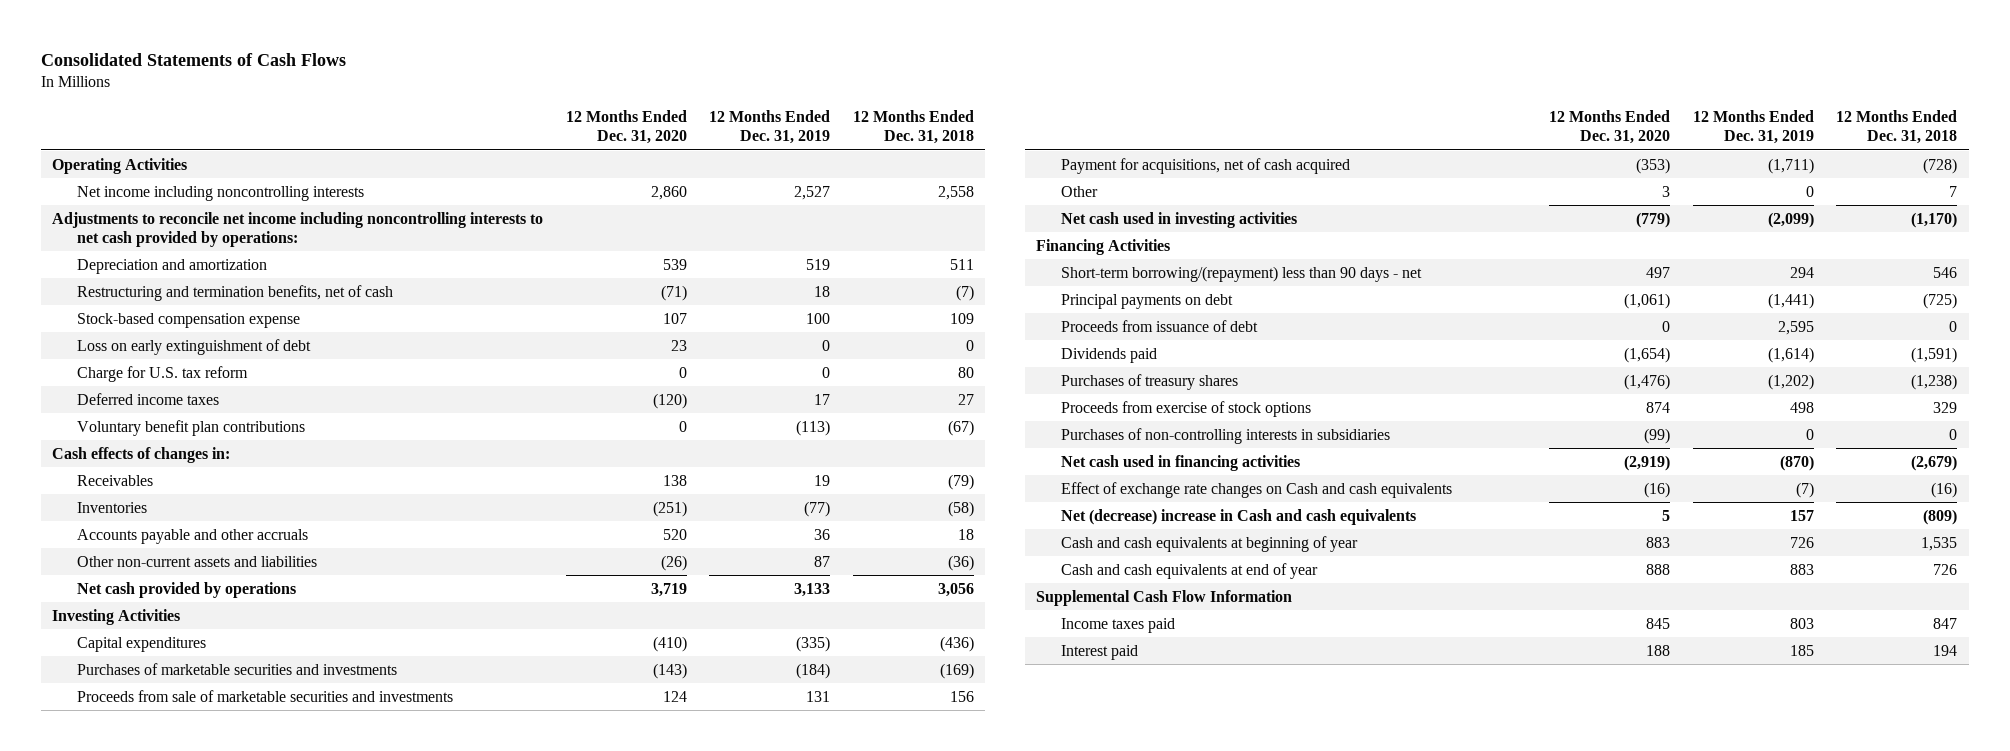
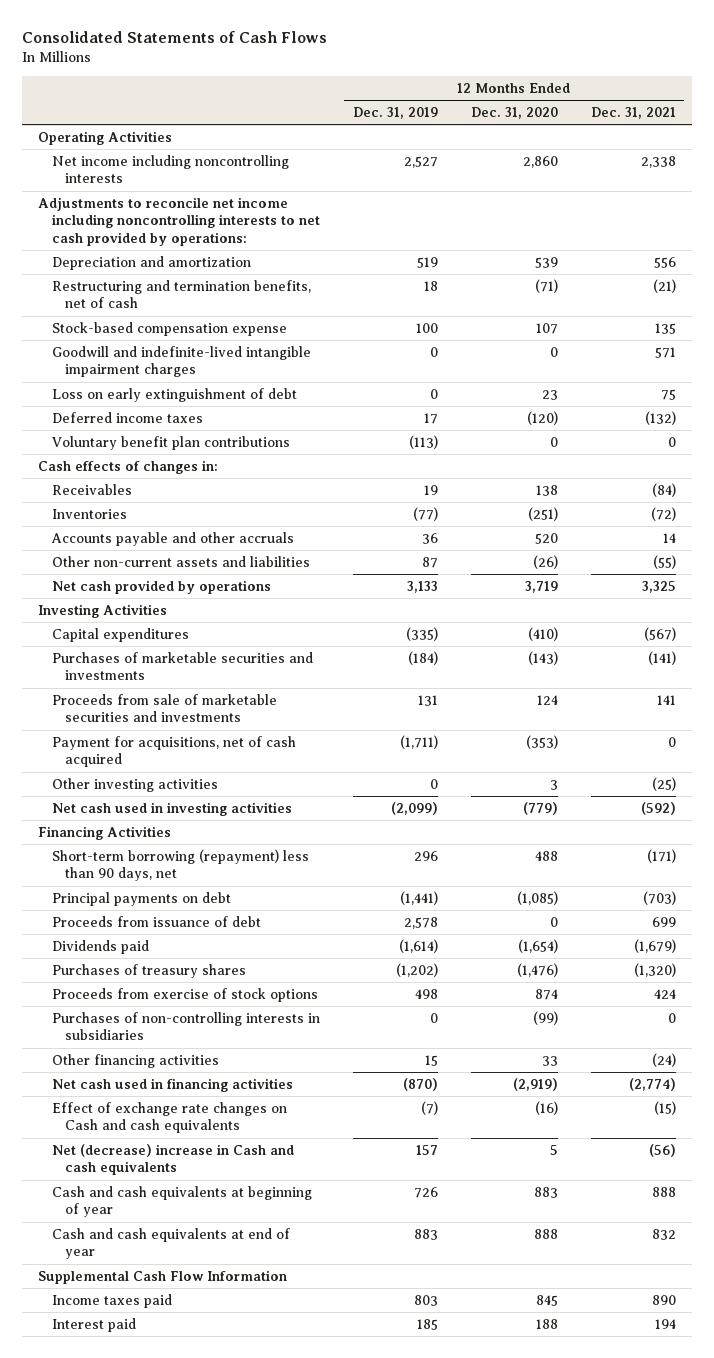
- | 12 Months Ended Dec. 31, 2020 | 12 Months Ended Dec. 31, 2019 | 12 Months Ended Dec. 31, 2018
+ | 12 Months Ended Dec. 31, 2019 | 12 Months Ended Dec. 31, 2020 | 12 Months Ended Dec. 31, 2021
+ Goodwill and indefinite-lived intangible impairment charges | 0 | 0 | 571
- Charge for U.S. tax reform | 0 | 0 | 80
- Other | 3 | 0 | 7
+ Other investing activities | 0 | 3 | (25)
- Short-term borrowing/(repayment) less than 90 days - net | 497 | 294 | 546
- Principal payments on debt | (1,061) | (1,441) | (725)
- Proceeds from issuance of debt | 0 | 2,595 | 0
+ Short-term borrowing (repayment) less than 90 days, net | 296 | 488 | (171)
+ Principal payments on debt | (1,441) | (1,085) | (703)
+ Proceeds from issuance of debt | 2,578 | 0 | 699
+ Other financing activities | 15 | 33 | (24)

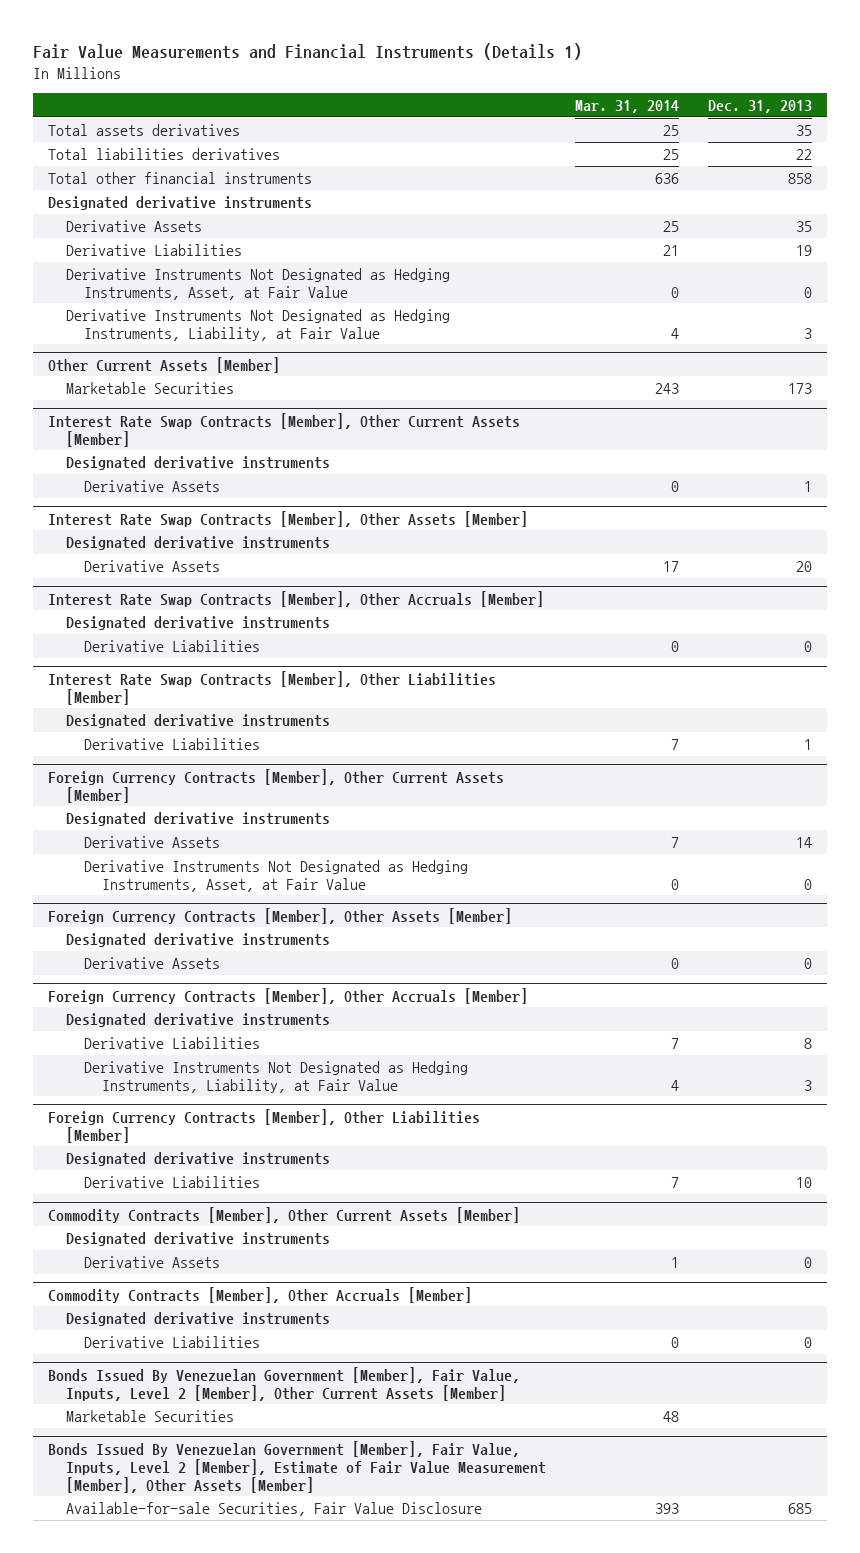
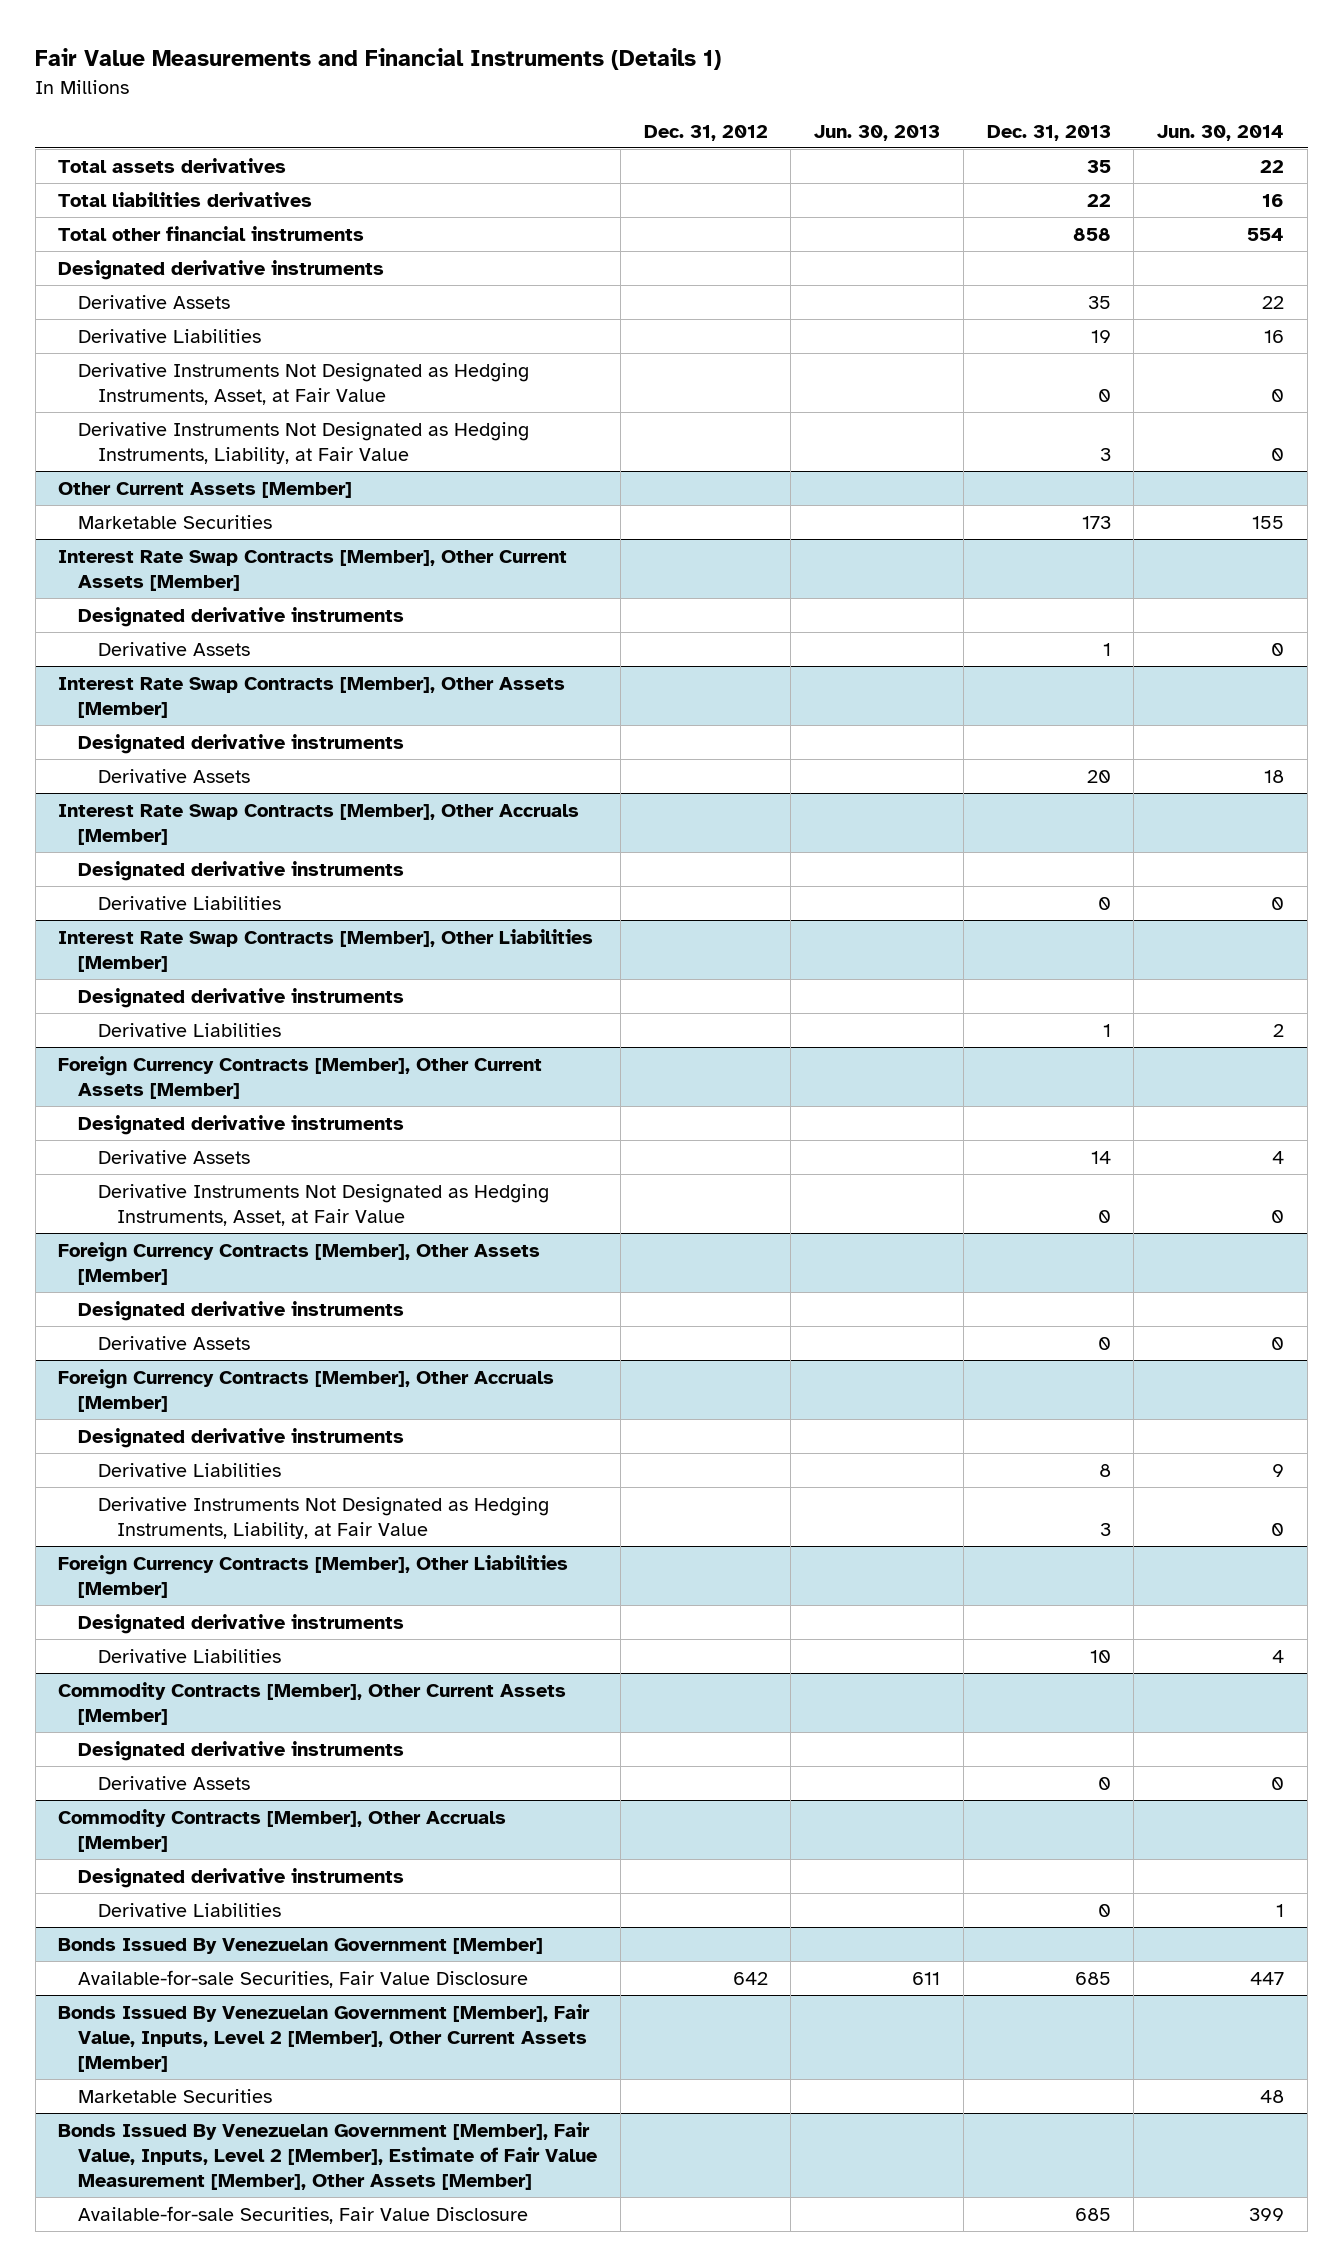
- | Mar. 31, 2014 | Dec. 31, 2013
+ | Dec. 31, 2012 | Jun. 30, 2013 | Dec. 31, 2013 | Jun. 30, 2014
+ Bonds Issued By Venezuelan Government [Member]
+ Available-for-sale Securities, Fair Value Disclosure | 642 | 611 | 685 | 447

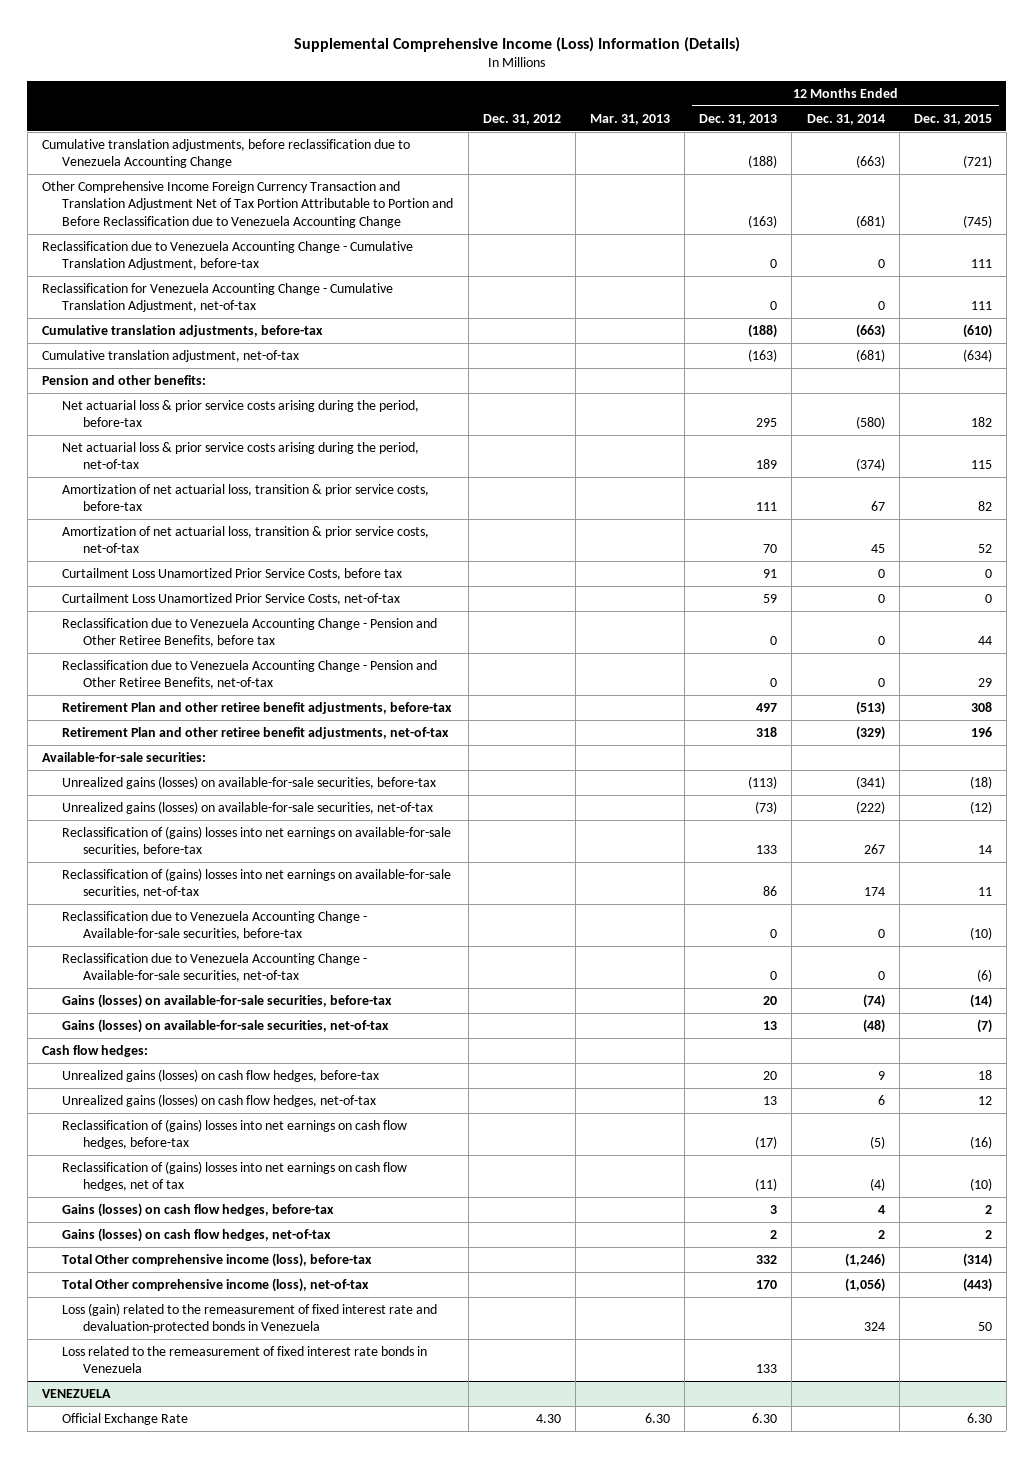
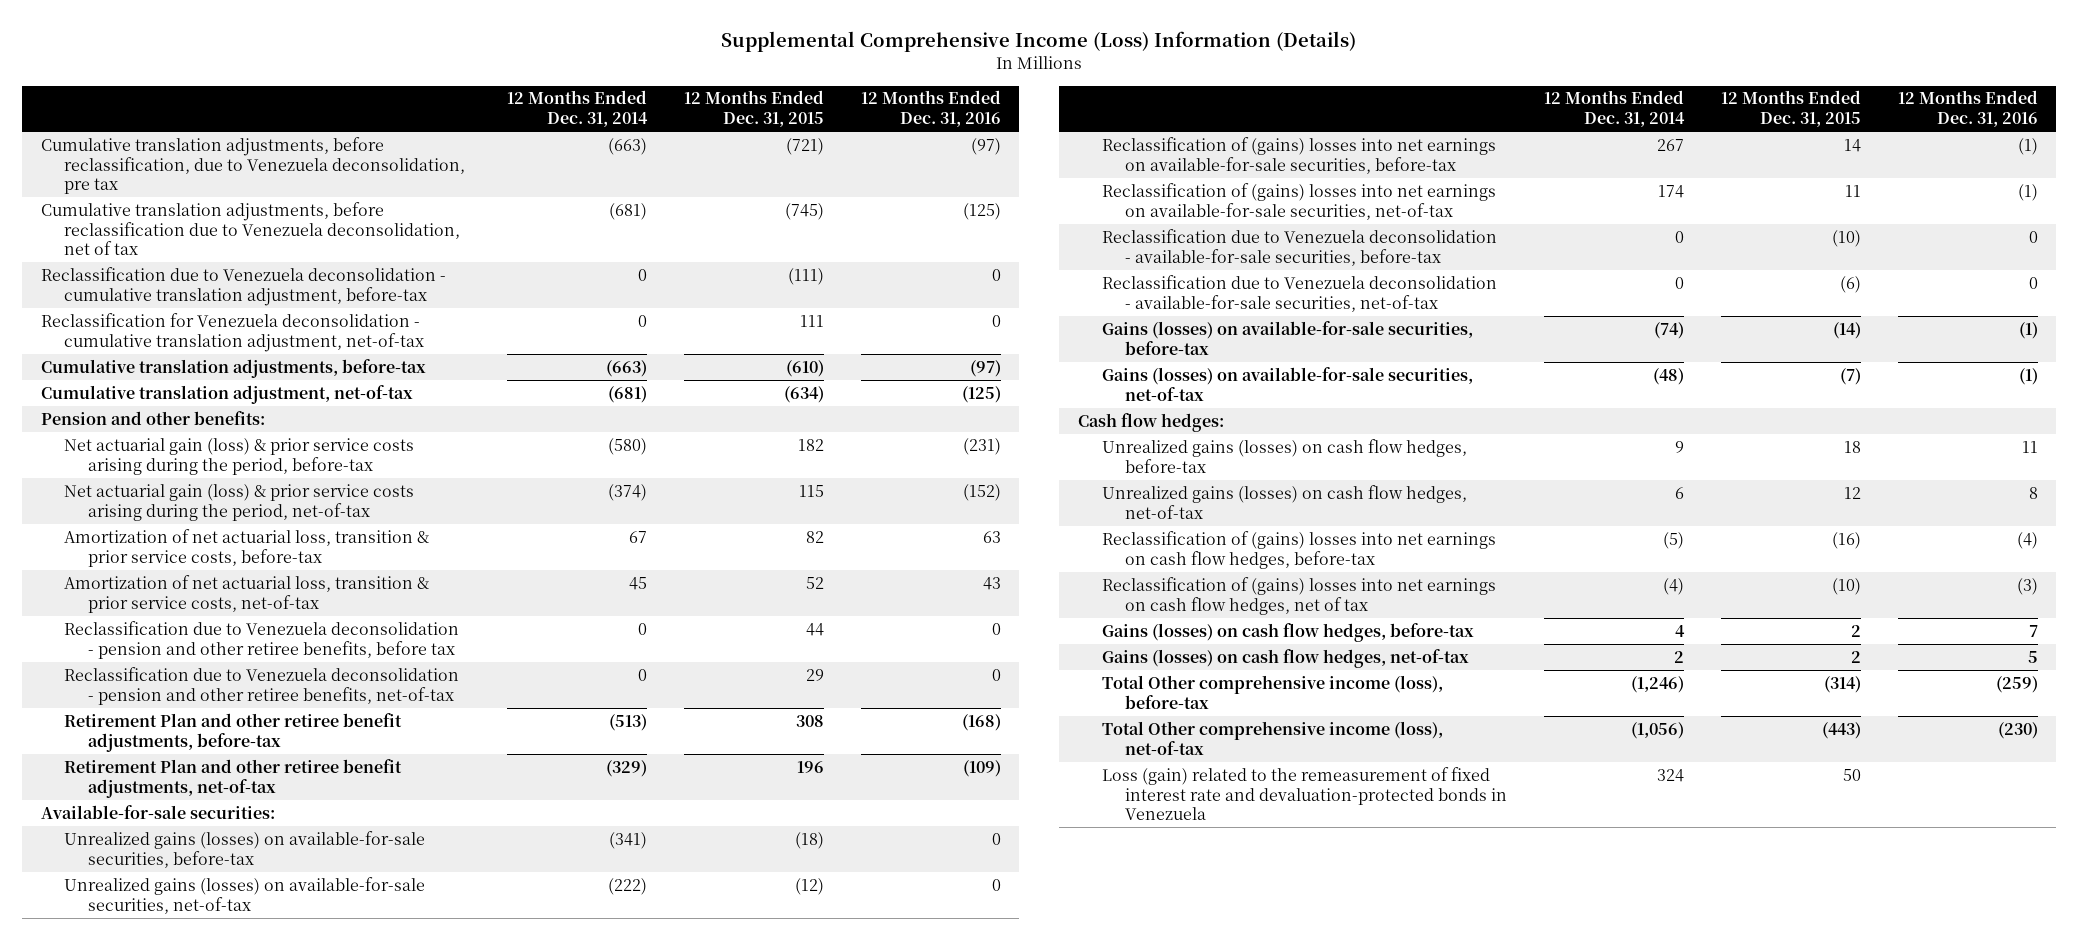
- | Dec. 31, 2012 | Mar. 31, 2013 | 12 Months Ended Dec. 31, 2013 | 12 Months Ended Dec. 31, 2014 | 12 Months Ended Dec. 31, 2015
+ | 12 Months Ended Dec. 31, 2014 | 12 Months Ended Dec. 31, 2015 | 12 Months Ended Dec. 31, 2016
- Cumulative translation adjustments, before reclassification due to Venezuela Accounting Change | | | (188) | (663) | (721)
- Other Comprehensive Income Foreign Currency Transaction and Translation Adjustment Net of Tax Portion Attributable to Portion and Before Reclassification due to Venezuela Accounting Change | | | (163) | (681) | (745)
- Reclassification due to Venezuela Accounting Change - Cumulative Translation Adjustment, before-tax | | | 0 | 0 | 111
- Reclassification for Venezuela Accounting Change - Cumulative Translation Adjustment, net-of-tax | | | 0 | 0 | 111
+ Cumulative translation adjustments, before reclassification, due to Venezuela deconsolidation, pre tax | (663) | (721) | (97)
+ Cumulative translation adjustments, before reclassification due to Venezuela deconsolidation, net of tax | (681) | (745) | (125)
+ Reclassification due to Venezuela deconsolidation - cumulative translation adjustment, before-tax | 0 | (111) | 0
+ Reclassification for Venezuela deconsolidation - cumulative translation adjustment, net-of-tax | 0 | 111 | 0
- Net actuarial loss & prior service costs arising during the period, before-tax | | | 295 | (580) | 182
- Net actuarial loss & prior service costs arising during the period, net-of-tax | | | 189 | (374) | 115
+ Net actuarial gain (loss) & prior service costs arising during the period, before-tax | (580) | 182 | (231)
+ Net actuarial gain (loss) & prior service costs arising during the period, net-of-tax | (374) | 115 | (152)
- Curtailment Loss Unamortized Prior Service Costs, before tax | | | 91 | 0 | 0
- Curtailment Loss Unamortized Prior Service Costs, net-of-tax | | | 59 | 0 | 0
- Reclassification due to Venezuela Accounting Change - Pension and Other Retiree Benefits, before tax | | | 0 | 0 | 44
- Reclassification due to Venezuela Accounting Change - Pension and Other Retiree Benefits, net-of-tax | | | 0 | 0 | 29
+ Reclassification due to Venezuela deconsolidation - pension and other retiree benefits, before tax | 0 | 44 | 0
+ Reclassification due to Venezuela deconsolidation - pension and other retiree benefits, net-of-tax | 0 | 29 | 0
- Reclassification due to Venezuela Accounting Change - Available-for-sale securities, before-tax | | | 0 | 0 | (10)
- Reclassification due to Venezuela Accounting Change - Available-for-sale securities, net-of-tax | | | 0 | 0 | (6)
+ Reclassification due to Venezuela deconsolidation - available-for-sale securities, before-tax | 0 | (10) | 0
+ Reclassification due to Venezuela deconsolidation - available-for-sale securities, net-of-tax | 0 | (6) | 0
- Loss related to the remeasurement of fixed interest rate bonds in Venezuela | | | 133 | |
- VENEZUELA
- Official Exchange Rate | 4.30 | 6.30 | 6.30 | | 6.30

